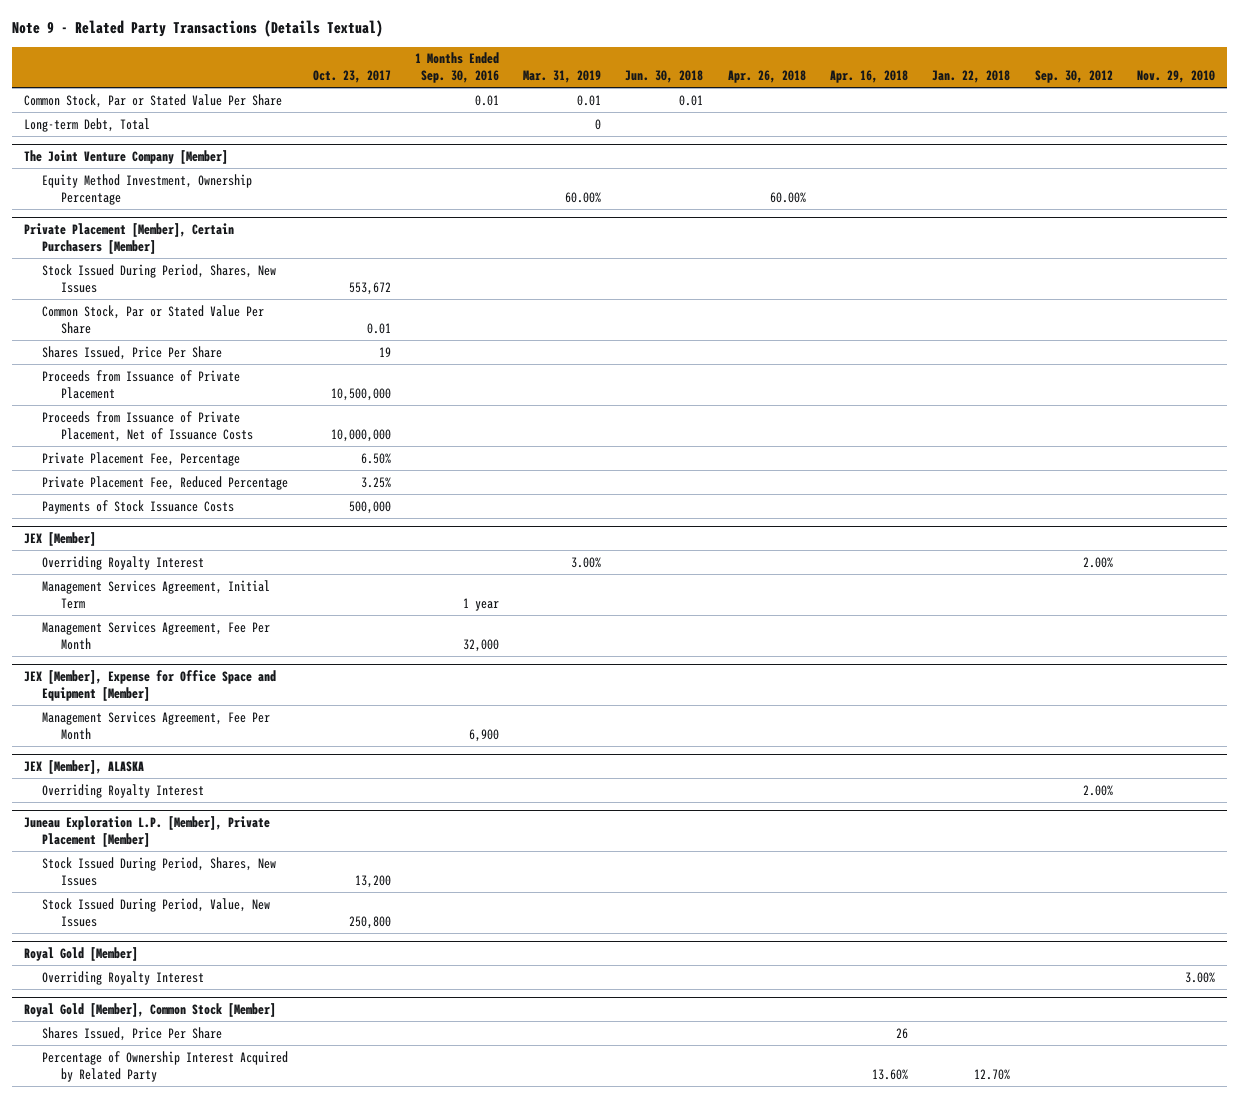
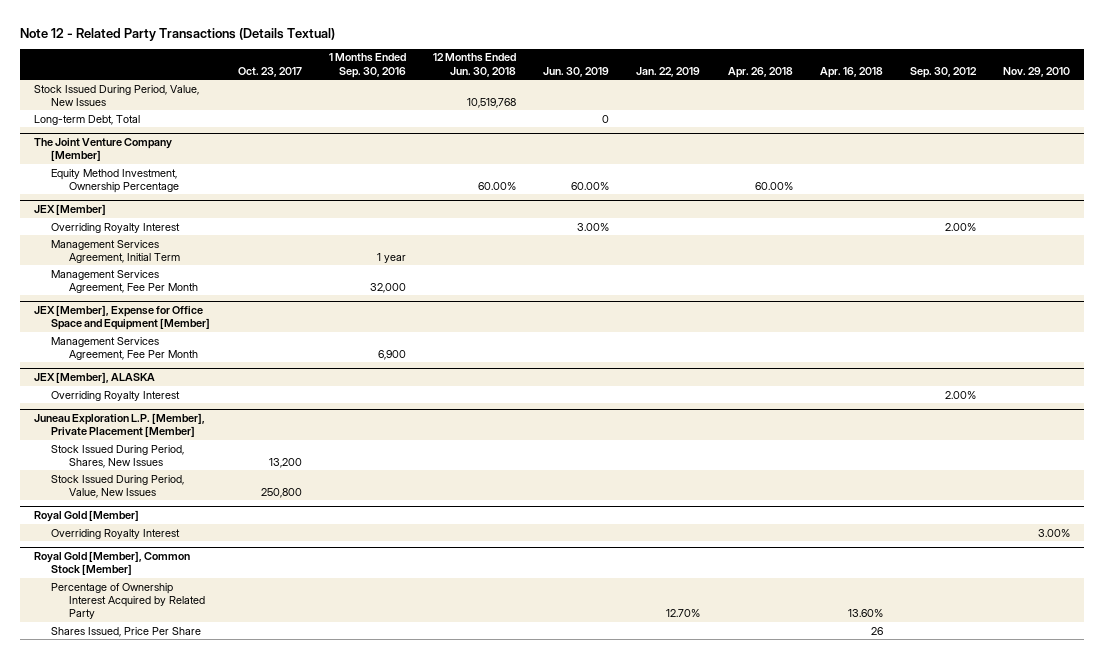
- Note 9 - Related Party Transactions (Details Textual)
+ Note 12 - Related Party Transactions (Details Textual)
- | Oct. 23, 2017 | 1 Months Ended Sep. 30, 2016 | Mar. 31, 2019 | Jun. 30, 2018 | Apr. 26, 2018 | Apr. 16, 2018 | Jan. 22, 2018 | Sep. 30, 2012 | Nov. 29, 2010
+ | Oct. 23, 2017 | 1 Months Ended Sep. 30, 2016 | 12 Months Ended Jun. 30, 2018 | Jun. 30, 2019 | Jan. 22, 2019 | Apr. 26, 2018 | Apr. 16, 2018 | Sep. 30, 2012 | Nov. 29, 2010
- Common Stock, Par or Stated Value Per Share | | 0.01 | 0.01 | 0.01 | | | | |
+ Stock Issued During Period, Value, New Issues | | | 10,519,768 | | | | | |
- Private Placement [Member], Certain Purchasers [Member]
- Stock Issued During Period, Shares, New Issues | 553,672 | | | | | | | |
- Common Stock, Par or Stated Value Per Share | 0.01 | | | | | | | |
- Shares Issued, Price Per Share | 19 | | | | | | | |
- Proceeds from Issuance of Private Placement | 10,500,000 | | | | | | | |
- Proceeds from Issuance of Private Placement, Net of Issuance Costs | 10,000,000 | | | | | | | |
- Private Placement Fee, Percentage | 6.50% | | | | | | | |
- Private Placement Fee, Reduced Percentage | 3.25% | | | | | | | |
- Payments of Stock Issuance Costs | 500,000 | | | | | | | |
@ Royal Gold [Member], Common Stock [Member]
moved down: Shares Issued, Price Per Share | | | | | | | 26 | |

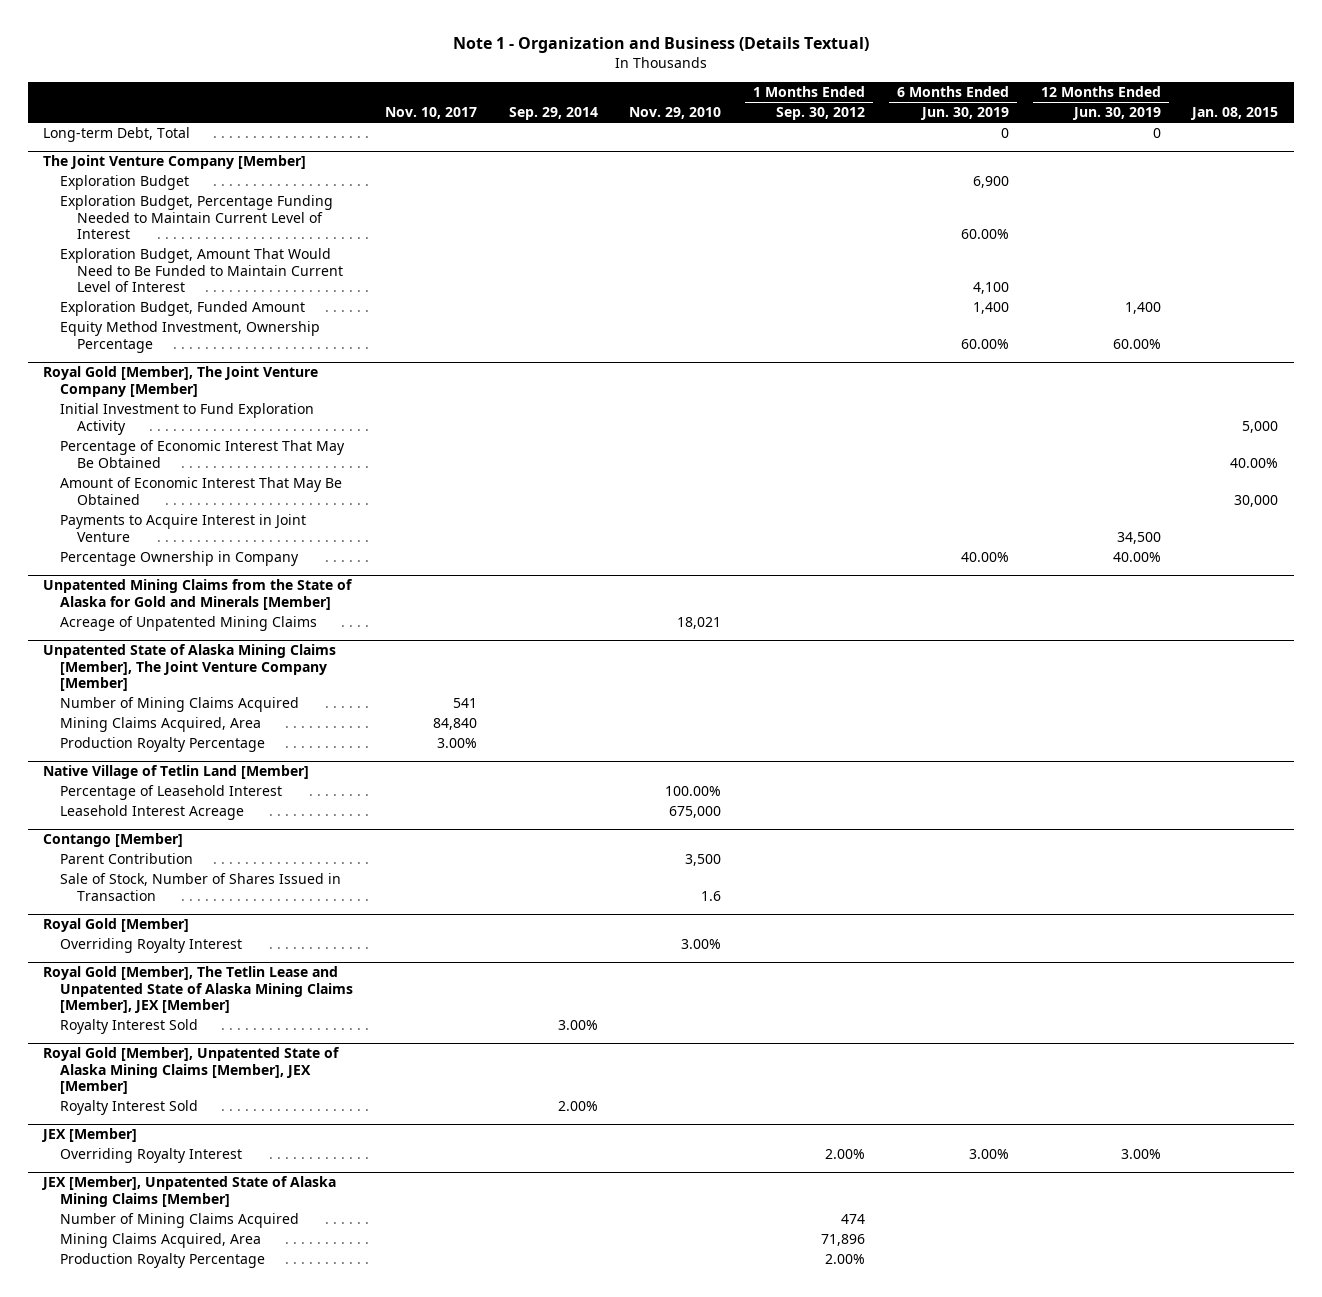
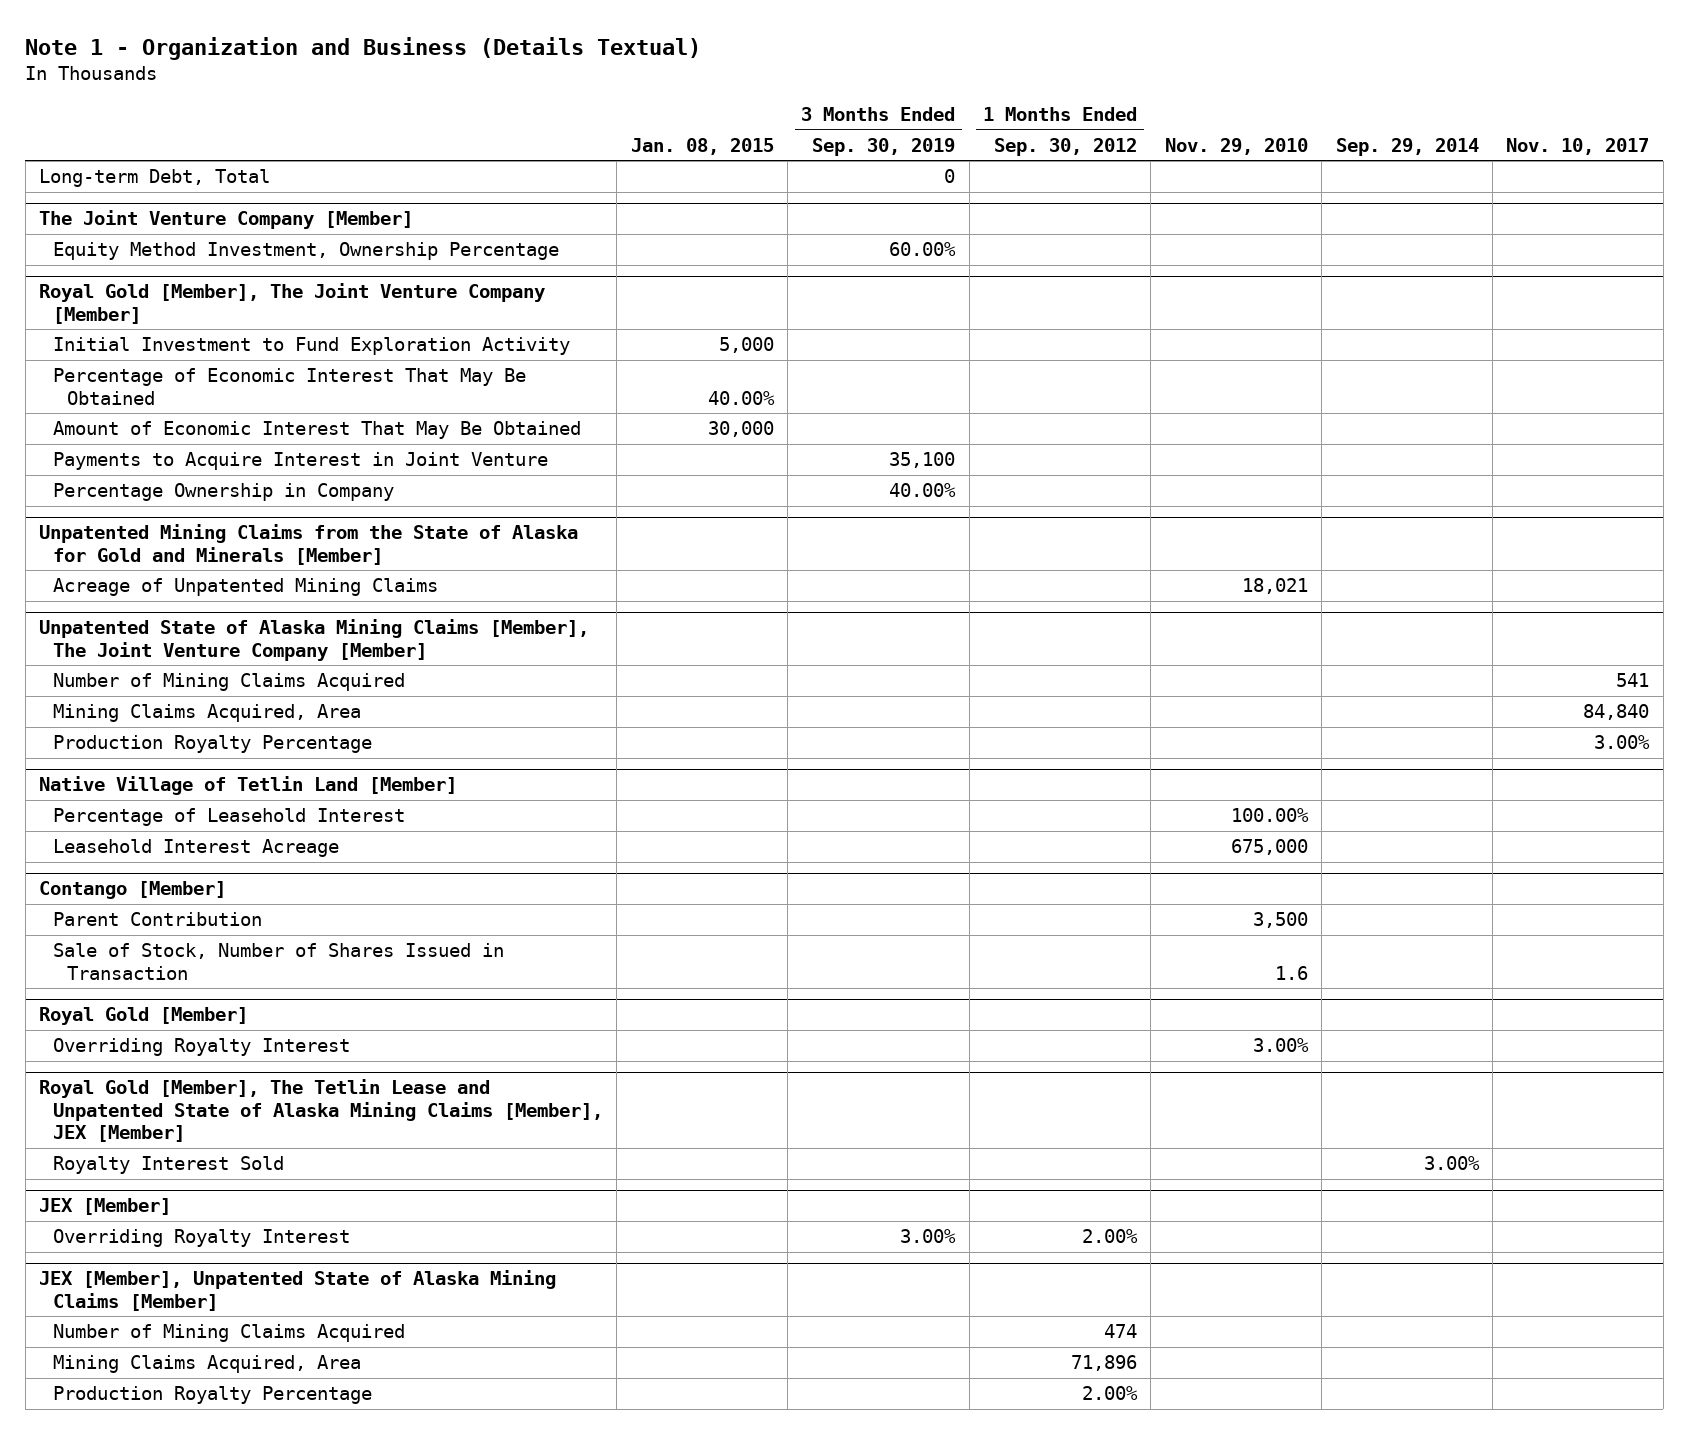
- | Nov. 10, 2017 | Sep. 29, 2014 | Nov. 29, 2010 | 1 Months Ended Sep. 30, 2012 | 6 Months Ended Jun. 30, 2019 | 12 Months Ended Jun. 30, 2019 | Jan. 08, 2015
+ | Jan. 08, 2015 | 3 Months Ended Sep. 30, 2019 | 1 Months Ended Sep. 30, 2012 | Nov. 29, 2010 | Sep. 29, 2014 | Nov. 10, 2017
@ The Joint Venture Company [Member]
- Exploration Budget | | | | | 6,900 | |
- Exploration Budget, Percentage Funding Needed to Maintain Current Level of Interest | | | | | 60.00% | |
- Exploration Budget, Amount That Would Need to Be Funded to Maintain Current Level of Interest | | | | | 4,100 | |
- Exploration Budget, Funded Amount | | | | | 1,400 | 1,400 |
- Royal Gold [Member], Unpatented State of Alaska Mining Claims [Member], JEX [Member]
- Royalty Interest Sold | | 2.00% | | | | |

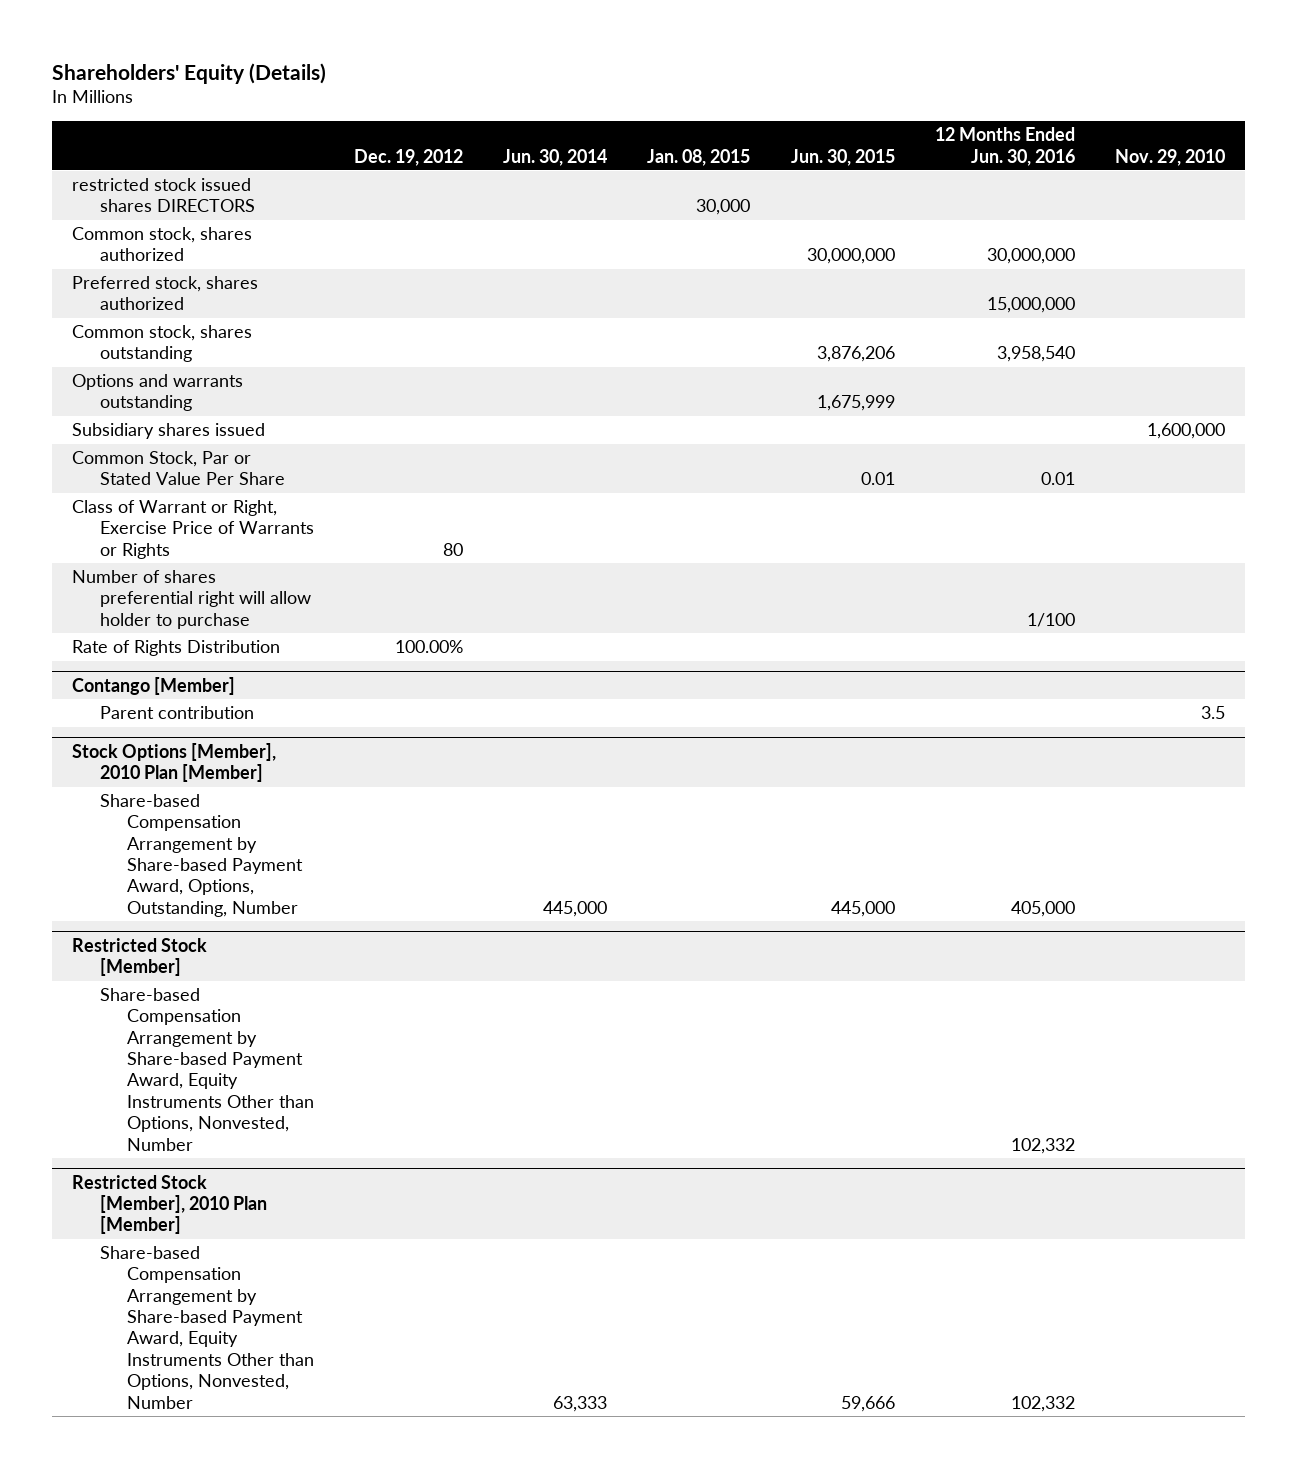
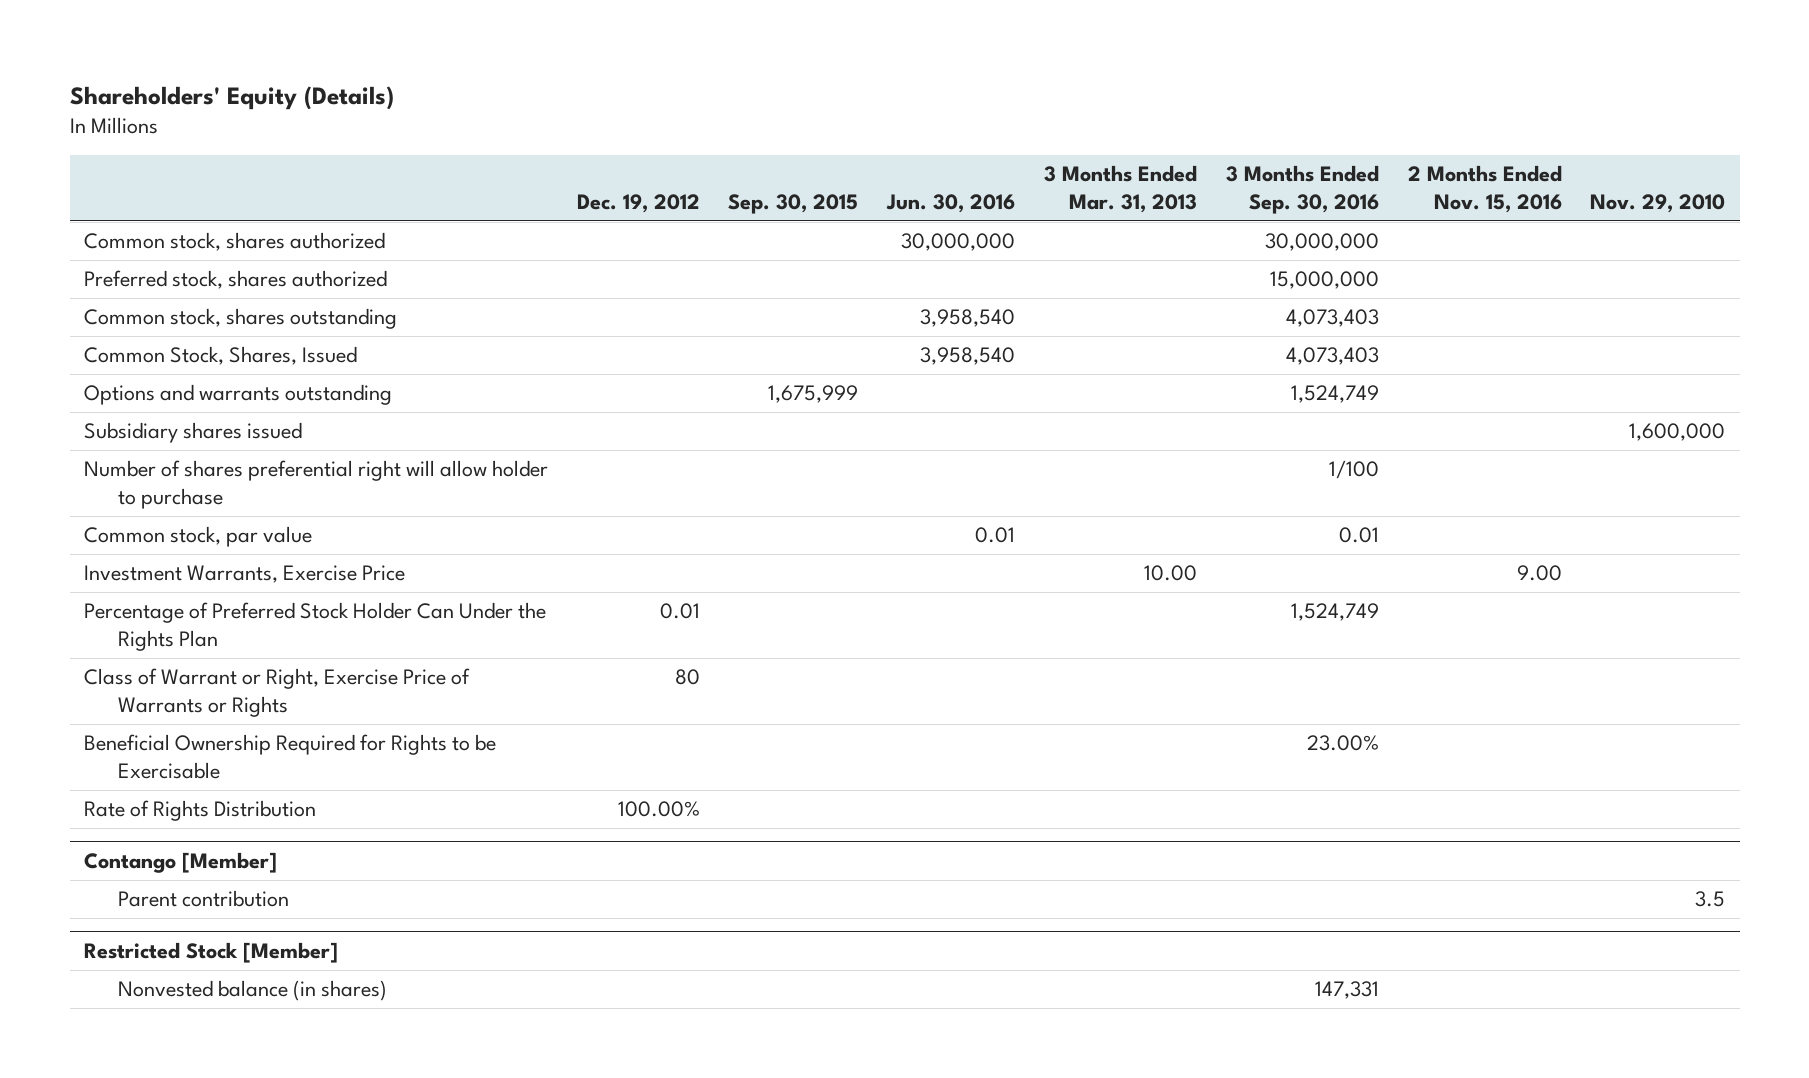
- | Dec. 19, 2012 | Jun. 30, 2014 | Jan. 08, 2015 | Jun. 30, 2015 | 12 Months Ended Jun. 30, 2016 | Nov. 29, 2010
+ | Dec. 19, 2012 | Sep. 30, 2015 | Jun. 30, 2016 | 3 Months Ended Mar. 31, 2013 | 3 Months Ended Sep. 30, 2016 | 2 Months Ended Nov. 15, 2016 | Nov. 29, 2010
- restricted stock issued shares DIRECTORS | | | 30,000 | | |
+ Common Stock, Shares, Issued | | | 3,958,540 | | 4,073,403 | |
- Common Stock, Par or Stated Value Per Share | | | | 0.01 | 0.01 |
+ Common stock, par value | | | 0.01 | | 0.01 | |
+ Investment Warrants, Exercise Price | | | | 10.00 | | 9.00 |
+ Percentage of Preferred Stock Holder Can Under the Rights Plan | 0.01 | | | | 1,524,749 | |
moved down: Class of Warrant or Right, Exercise Price of Warrants or Rights | 80 | | | | | |
+ Beneficial Ownership Required for Rights to be Exercisable | | | | | 23.00% | |
- Stock Options [Member], 2010 Plan [Member]
- Share-based Compensation Arrangement by Share-based Payment Award, Options, Outstanding, Number | | 445,000 | | 445,000 | 405,000 |
@ Restricted Stock [Member]
- Share-based Compensation Arrangement by Share-based Payment Award, Equity Instruments Other than Options, Nonvested, Number | | | | | 102,332 |
- Restricted Stock [Member], 2010 Plan [Member]
- Share-based Compensation Arrangement by Share-based Payment Award, Equity Instruments Other than Options, Nonvested, Number | | 63,333 | | 59,666 | 102,332 |
@ Restricted Stock [Member]
+ Nonvested balance (in shares) | | | | | 147,331 | |

